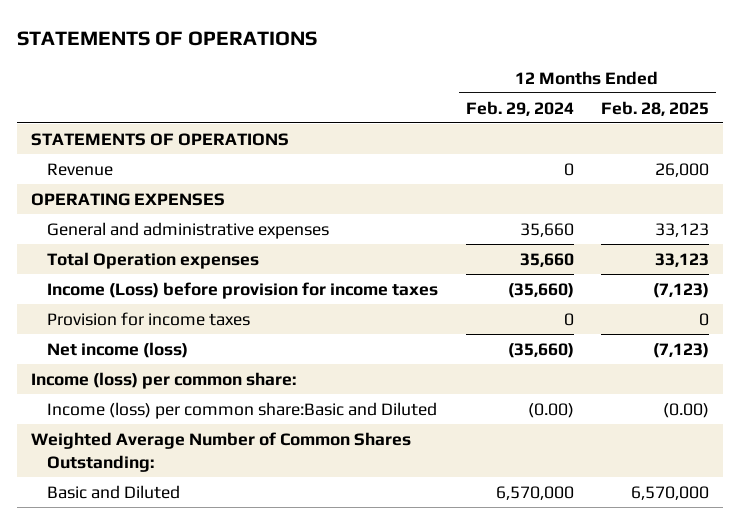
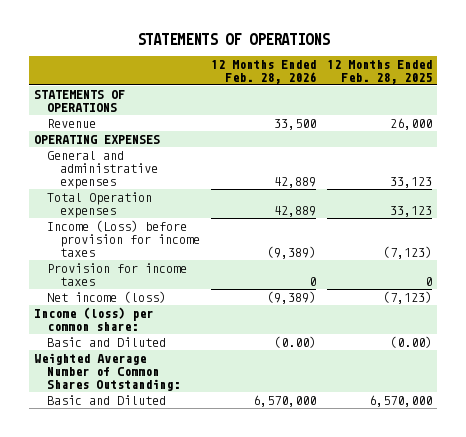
- | 12 Months Ended Feb. 29, 2024 | 12 Months Ended Feb. 28, 2025
+ | 12 Months Ended Feb. 28, 2026 | 12 Months Ended Feb. 28, 2025
- Income (loss) per common share:Basic and Diluted | (0.00) | (0.00)
+ Basic and Diluted | (0.00) | (0.00)

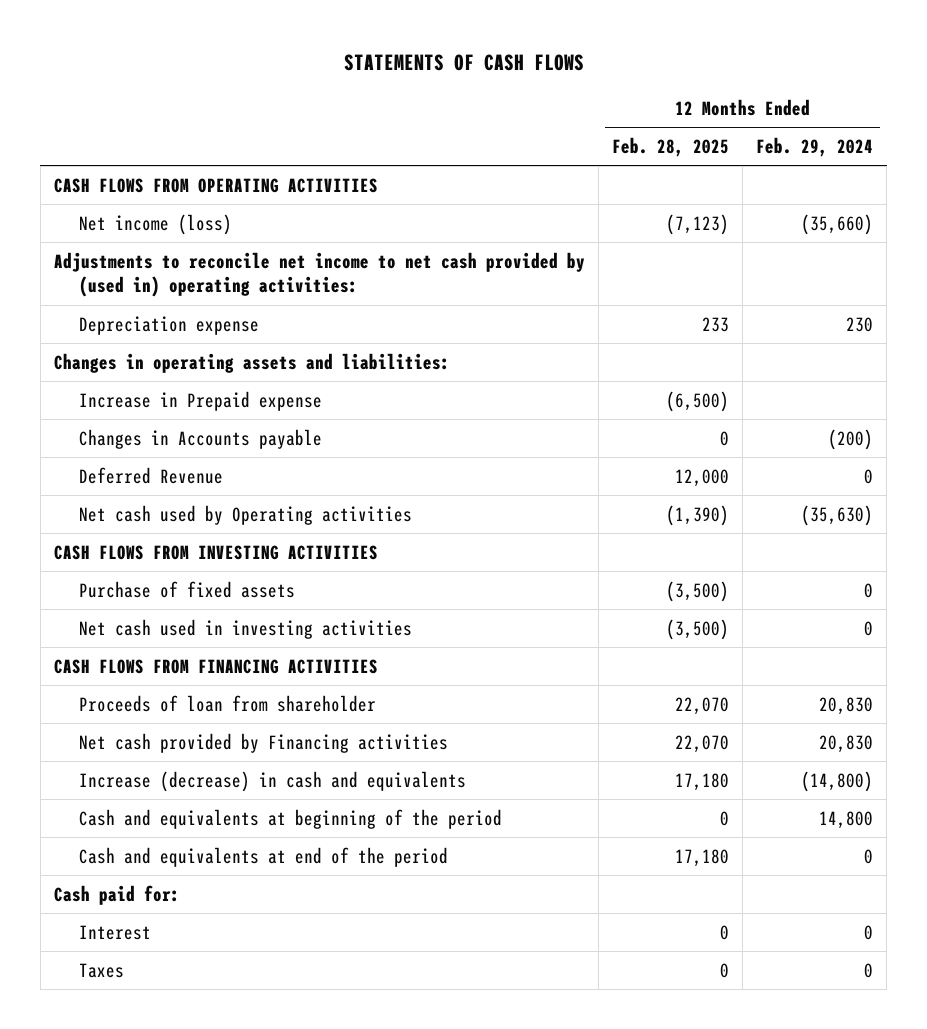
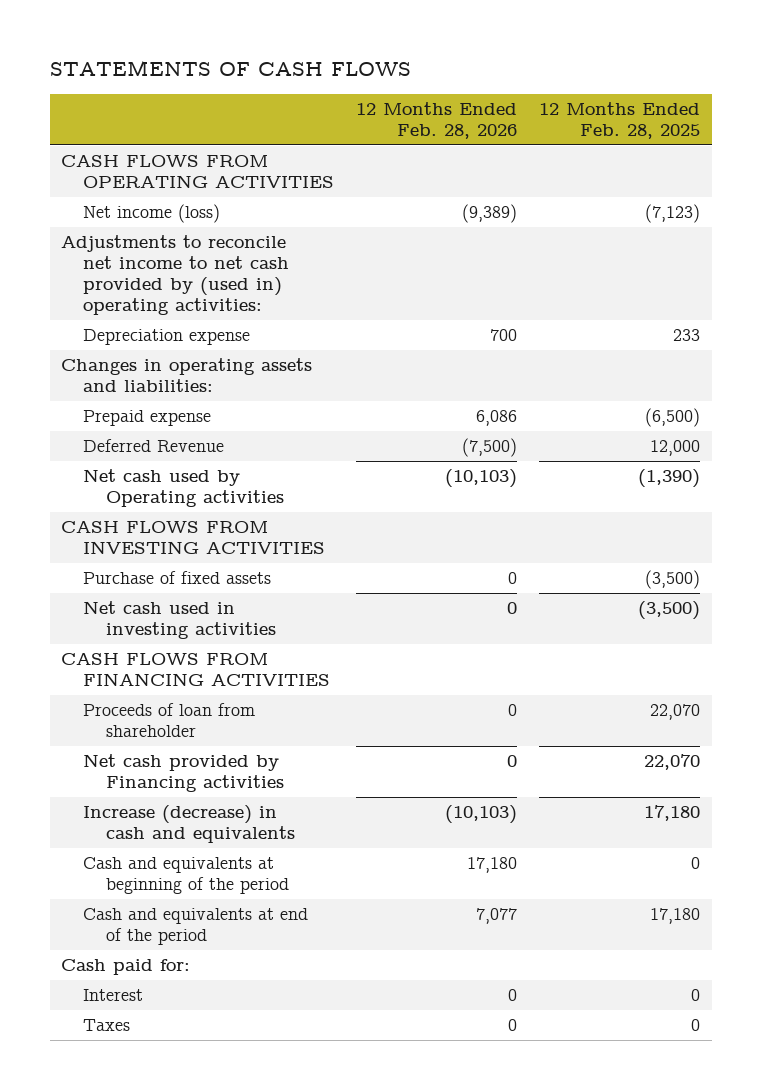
- | 12 Months Ended Feb. 28, 2025 | 12 Months Ended Feb. 29, 2024
+ | 12 Months Ended Feb. 28, 2026 | 12 Months Ended Feb. 28, 2025
- Increase in Prepaid expense | (6,500) |
- Changes in Accounts payable | 0 | (200)
+ Prepaid expense | 6,086 | (6,500)

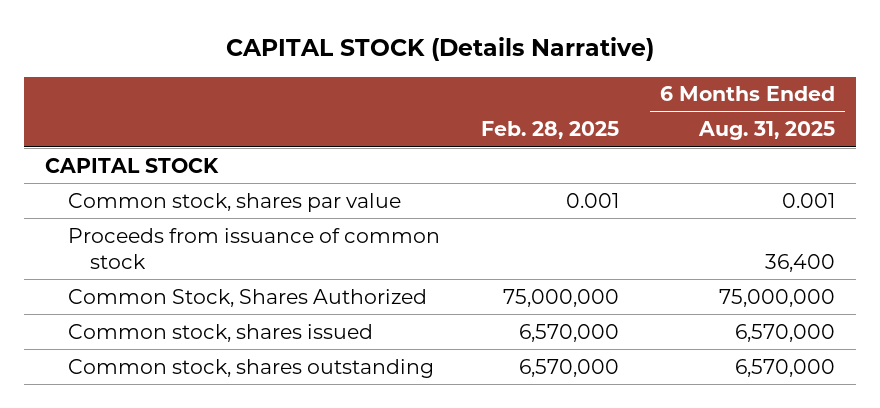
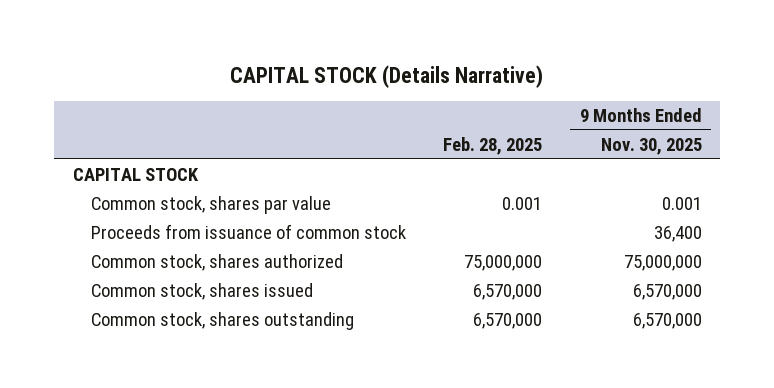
- | Feb. 28, 2025 | 6 Months Ended Aug. 31, 2025
+ | Feb. 28, 2025 | 9 Months Ended Nov. 30, 2025
- Common Stock, Shares Authorized | 75,000,000 | 75,000,000
+ Common stock, shares authorized | 75,000,000 | 75,000,000

